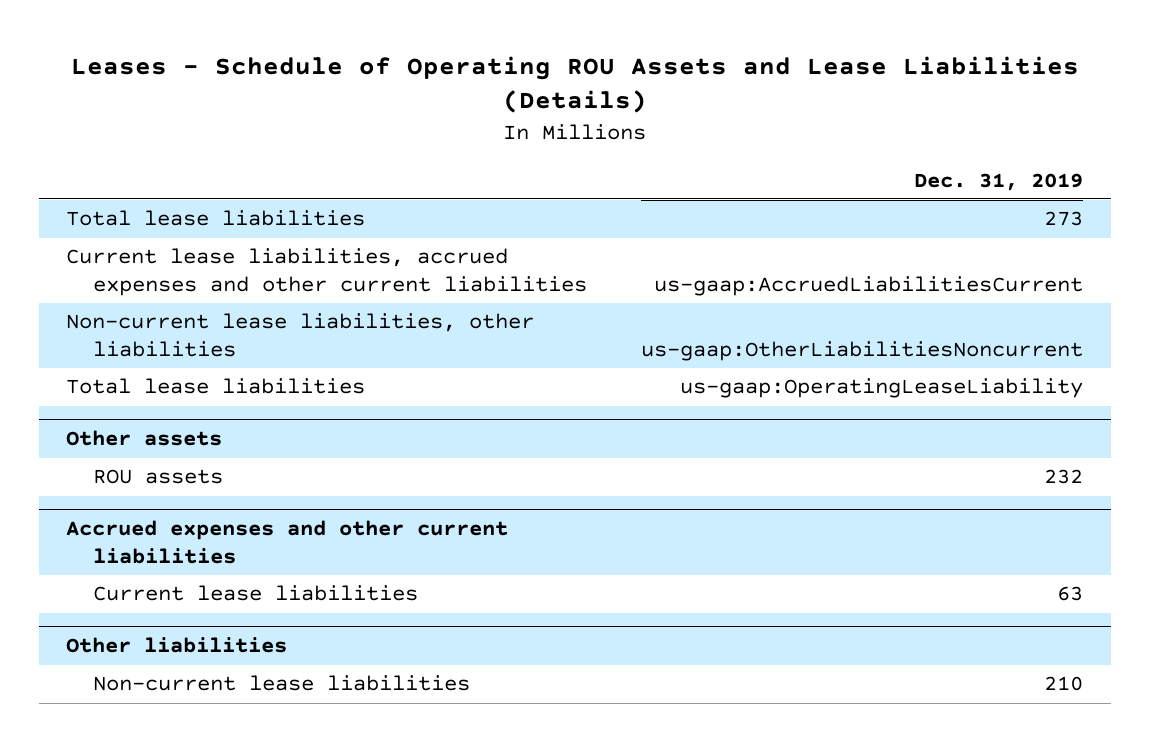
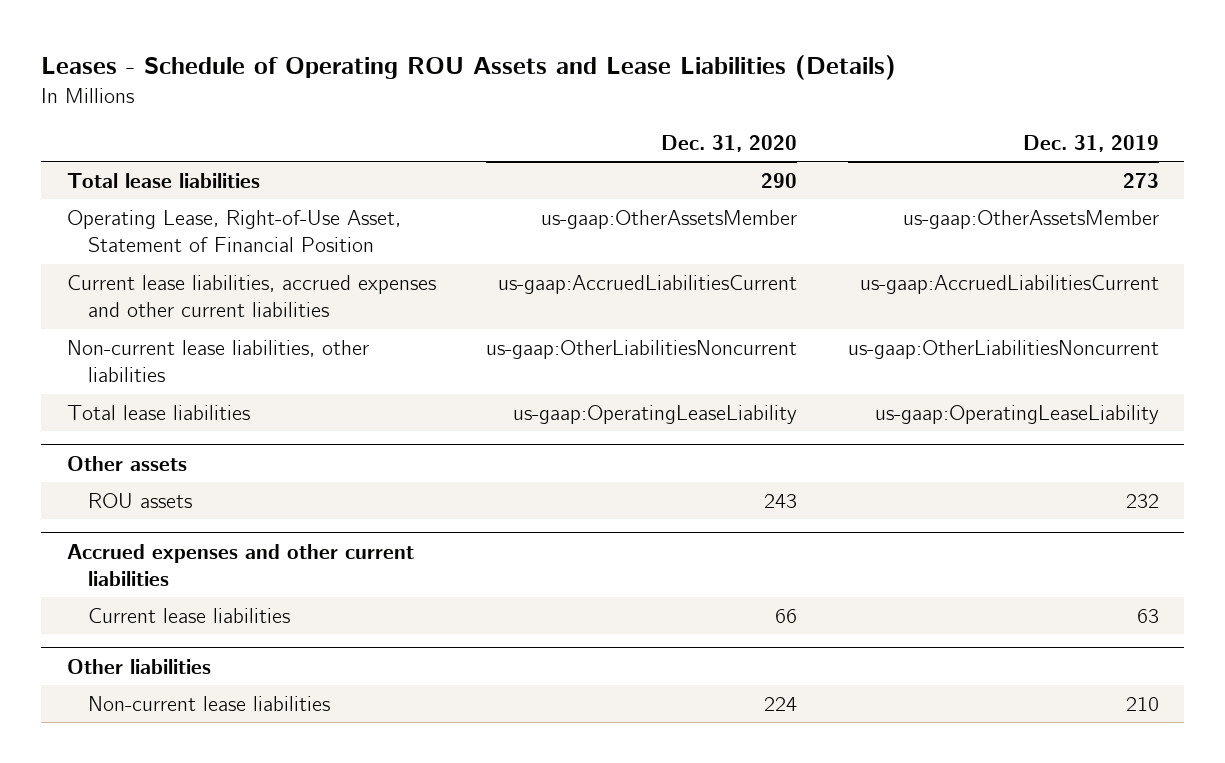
- | Dec. 31, 2019
+ | Dec. 31, 2020 | Dec. 31, 2019
+ Operating Lease, Right-of-Use Asset, Statement of Financial Position | us-gaap:OtherAssetsMember | us-gaap:OtherAssetsMember

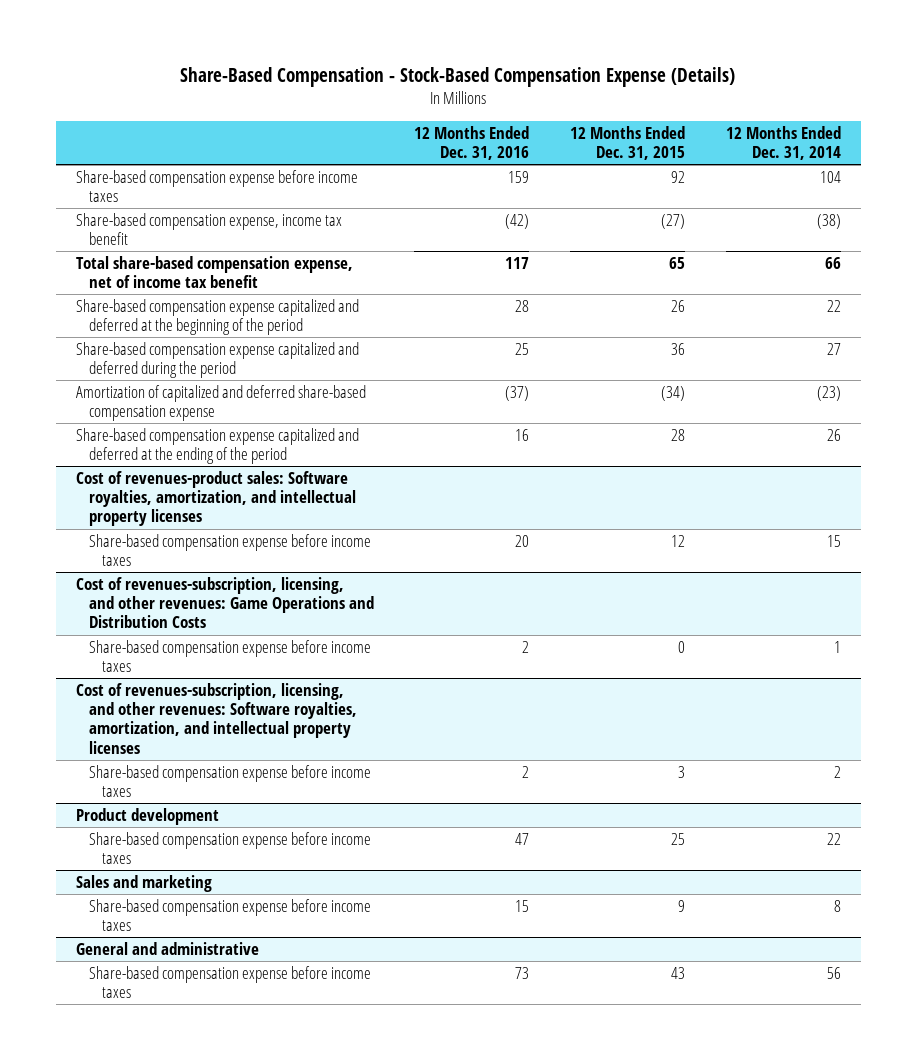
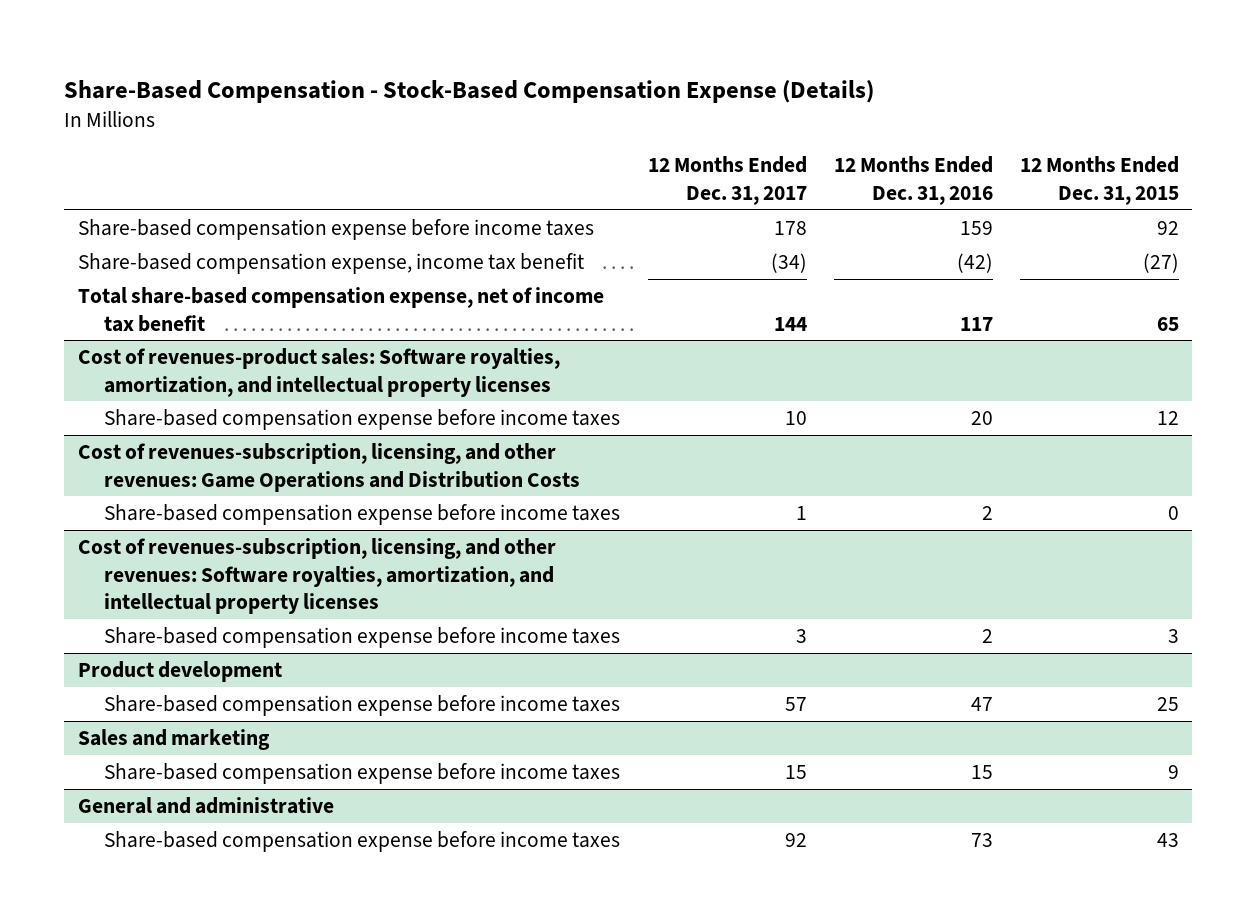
- | 12 Months Ended Dec. 31, 2016 | 12 Months Ended Dec. 31, 2015 | 12 Months Ended Dec. 31, 2014
+ | 12 Months Ended Dec. 31, 2017 | 12 Months Ended Dec. 31, 2016 | 12 Months Ended Dec. 31, 2015
- Share-based compensation expense capitalized and deferred at the beginning of the period | 28 | 26 | 22
- Share-based compensation expense capitalized and deferred during the period | 25 | 36 | 27
- Amortization of capitalized and deferred share-based compensation expense | (37) | (34) | (23)
- Share-based compensation expense capitalized and deferred at the ending of the period | 16 | 28 | 26

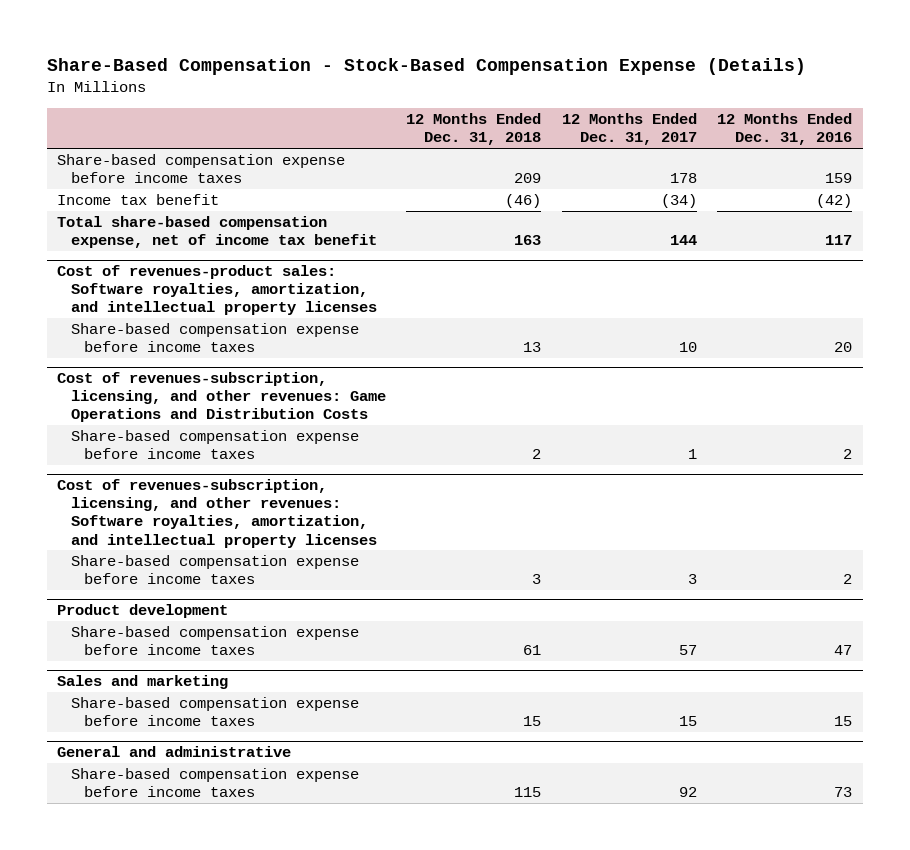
- | 12 Months Ended Dec. 31, 2017 | 12 Months Ended Dec. 31, 2016 | 12 Months Ended Dec. 31, 2015
+ | 12 Months Ended Dec. 31, 2018 | 12 Months Ended Dec. 31, 2017 | 12 Months Ended Dec. 31, 2016
- Share-based compensation expense, income tax benefit | (34) | (42) | (27)
+ Income tax benefit | (46) | (34) | (42)

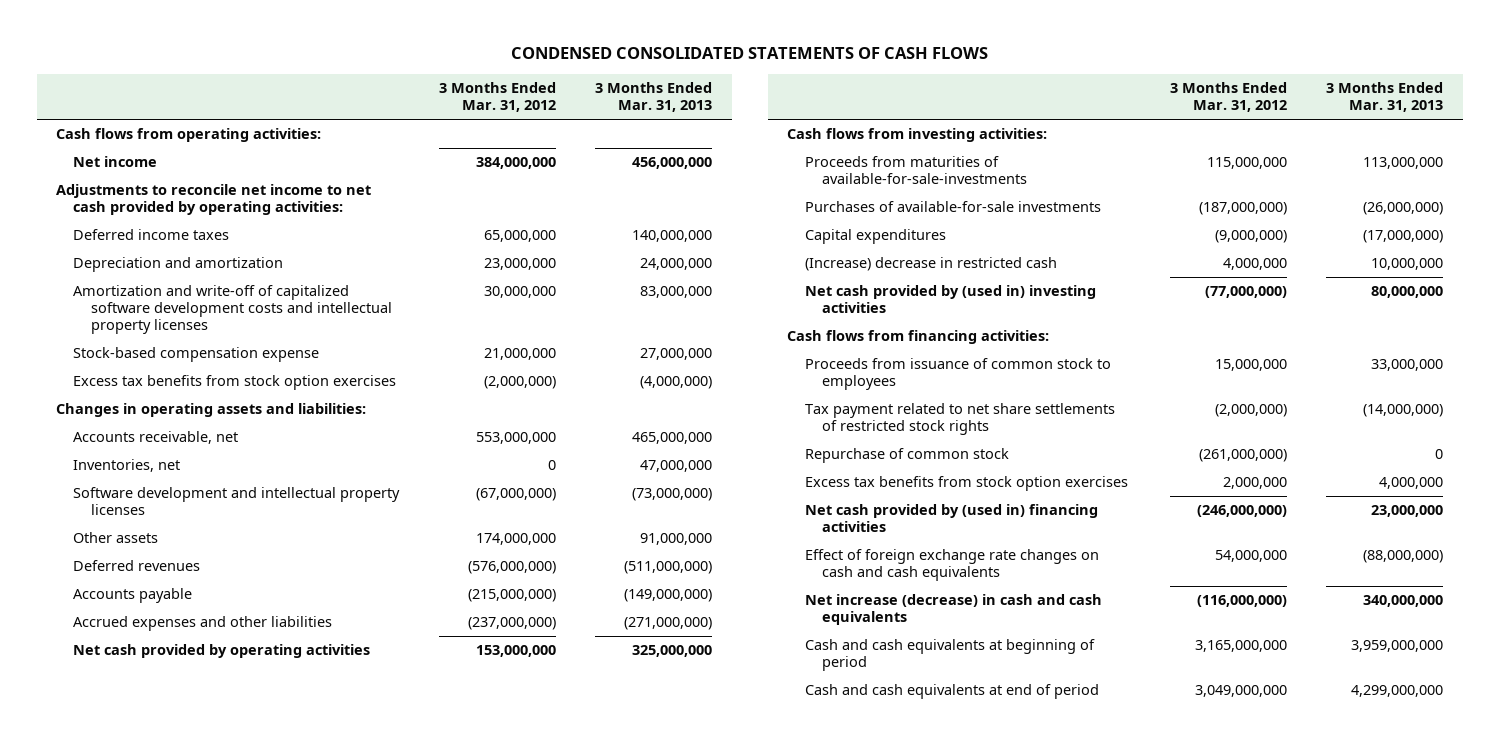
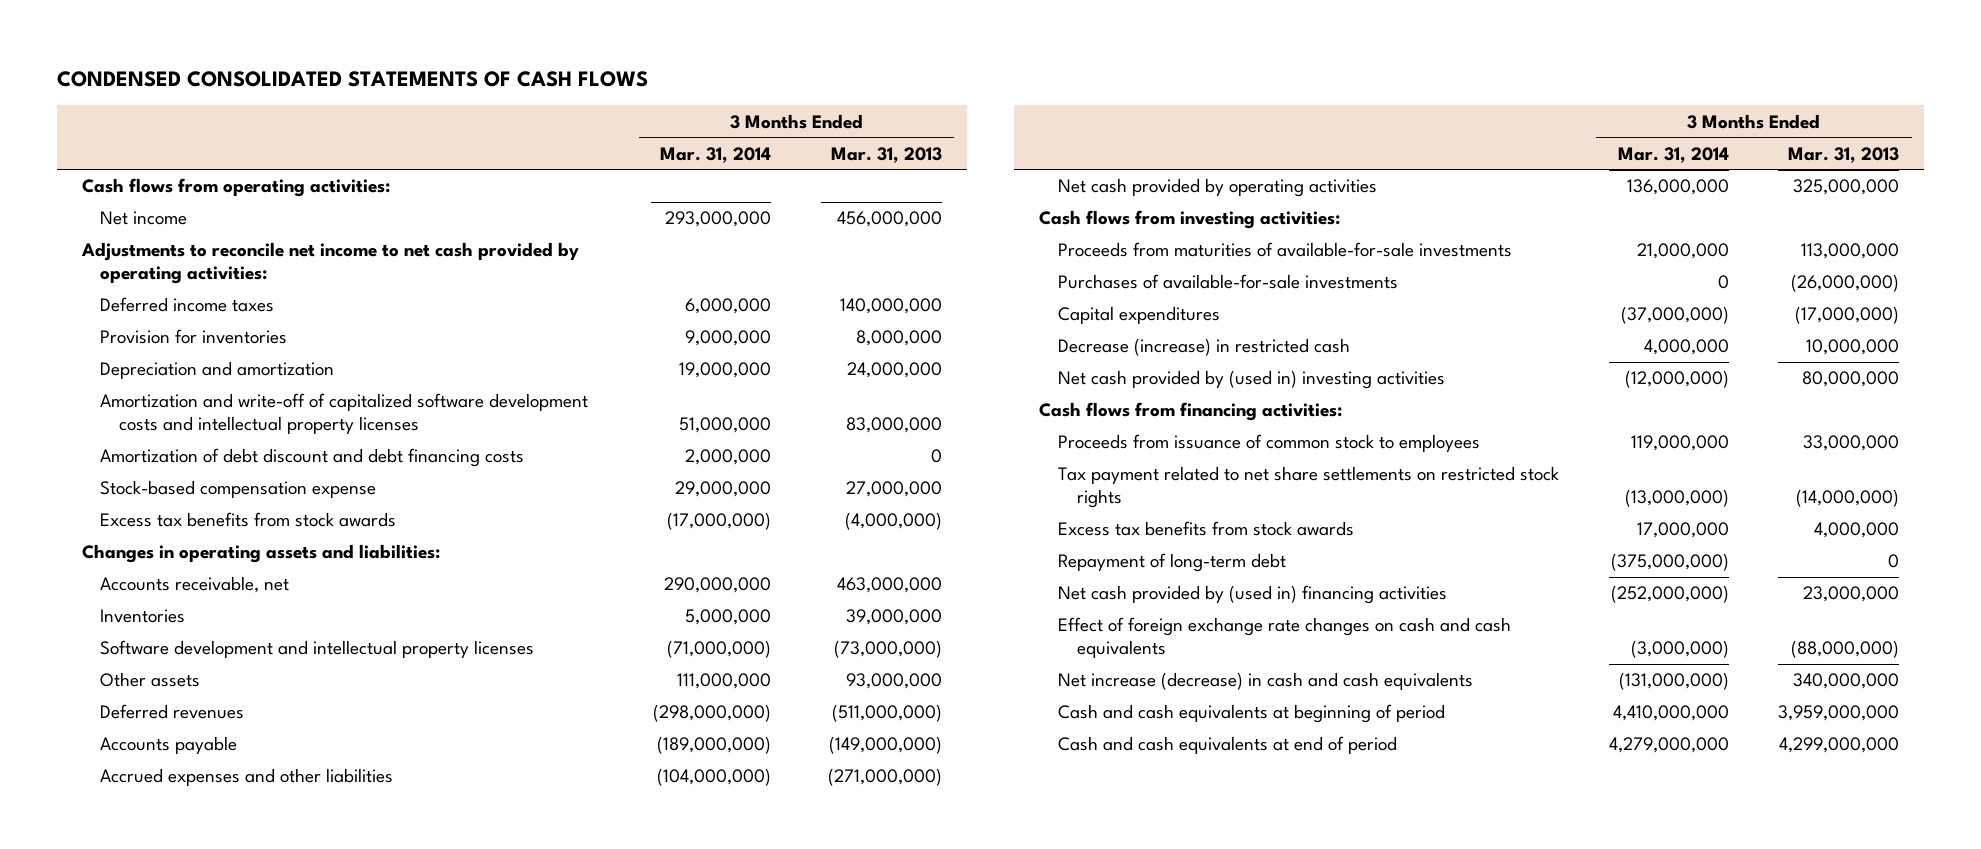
- | 3 Months Ended Mar. 31, 2012 | 3 Months Ended Mar. 31, 2013
+ | 3 Months Ended Mar. 31, 2014 | 3 Months Ended Mar. 31, 2013
+ Provision for inventories | 9,000,000 | 8,000,000
+ Amortization of debt discount and debt financing costs | 2,000,000 | 0
- Excess tax benefits from stock option exercises | (2,000,000) | (4,000,000)
+ Excess tax benefits from stock awards | (17,000,000) | (4,000,000)
- Accounts receivable, net | 553,000,000 | 465,000,000
- Inventories, net | 0 | 47,000,000
+ Accounts receivable, net | 290,000,000 | 463,000,000
+ Inventories | 5,000,000 | 39,000,000
- Other assets | 174,000,000 | 91,000,000
+ Other assets | 111,000,000 | 93,000,000
- Proceeds from maturities of available-for-sale-investments | 115,000,000 | 113,000,000
+ Proceeds from maturities of available-for-sale investments | 21,000,000 | 113,000,000
- (Increase) decrease in restricted cash | 4,000,000 | 10,000,000
+ Decrease (increase) in restricted cash | 4,000,000 | 10,000,000
- Tax payment related to net share settlements of restricted stock rights | (2,000,000) | (14,000,000)
- Repurchase of common stock | (261,000,000) | 0
- Excess tax benefits from stock option exercises | 2,000,000 | 4,000,000
+ Tax payment related to net share settlements on restricted stock rights | (13,000,000) | (14,000,000)
+ Excess tax benefits from stock awards | 17,000,000 | 4,000,000
+ Repayment of long-term debt | (375,000,000) | 0

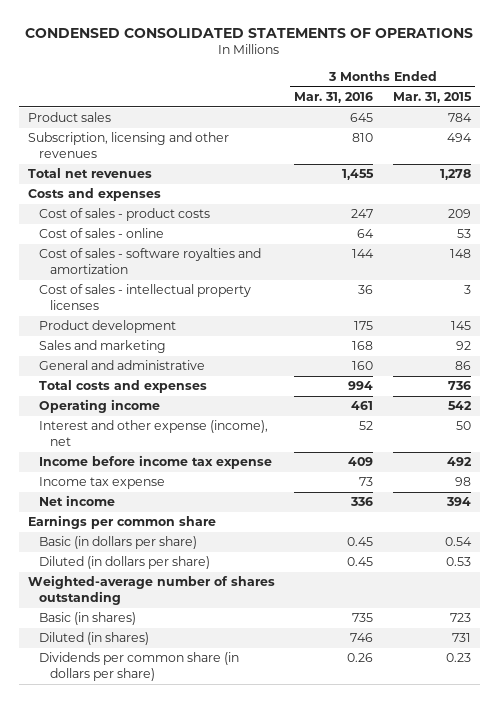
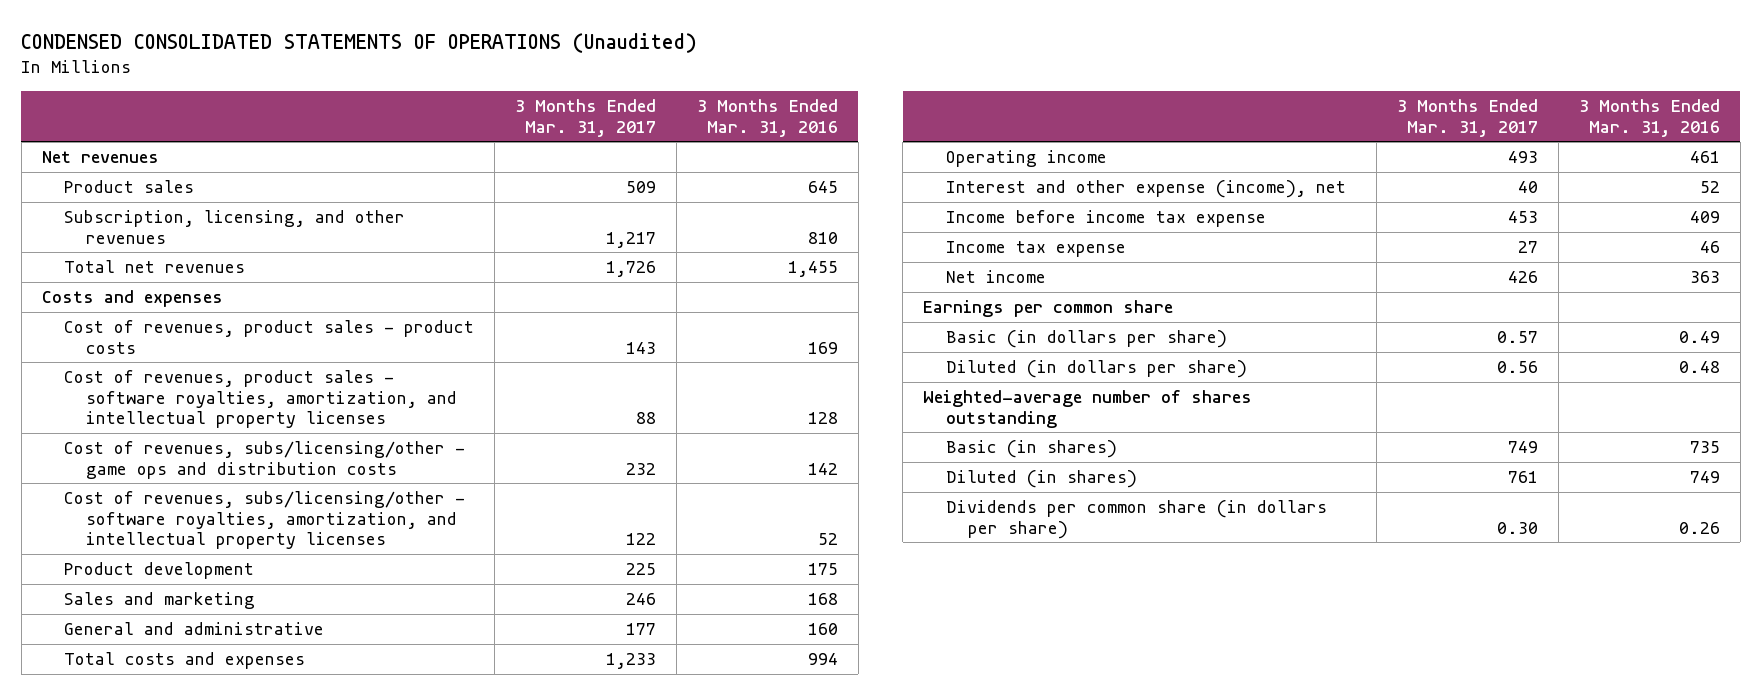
- CONDENSED CONSOLIDATED STATEMENTS OF OPERATIONS
+ CONDENSED CONSOLIDATED STATEMENTS OF OPERATIONS (Unaudited)
- | 3 Months Ended Mar. 31, 2016 | 3 Months Ended Mar. 31, 2015
+ | 3 Months Ended Mar. 31, 2017 | 3 Months Ended Mar. 31, 2016
+ Net revenues
- Subscription, licensing and other revenues | 810 | 494
+ Subscription, licensing, and other revenues | 1,217 | 810
- Cost of sales - product costs | 247 | 209
- Cost of sales - online | 64 | 53
- Cost of sales - software royalties and amortization | 144 | 148
- Cost of sales - intellectual property licenses | 36 | 3
+ Cost of revenues, product sales - product costs | 143 | 169
+ Cost of revenues, product sales - software royalties, amortization, and intellectual property licenses | 88 | 128
+ Cost of revenues, subs/licensing/other - game ops and distribution costs | 232 | 142
+ Cost of revenues, subs/licensing/other - software royalties, amortization, and intellectual property licenses | 122 | 52
- Income tax expense | 73 | 98
- Net income | 336 | 394
+ Income tax expense | 27 | 46
+ Net income | 426 | 363
- Basic (in dollars per share) | 0.45 | 0.54
- Diluted (in dollars per share) | 0.45 | 0.53
+ Basic (in dollars per share) | 0.57 | 0.49
+ Diluted (in dollars per share) | 0.56 | 0.48
- Diluted (in shares) | 746 | 731
+ Diluted (in shares) | 761 | 749

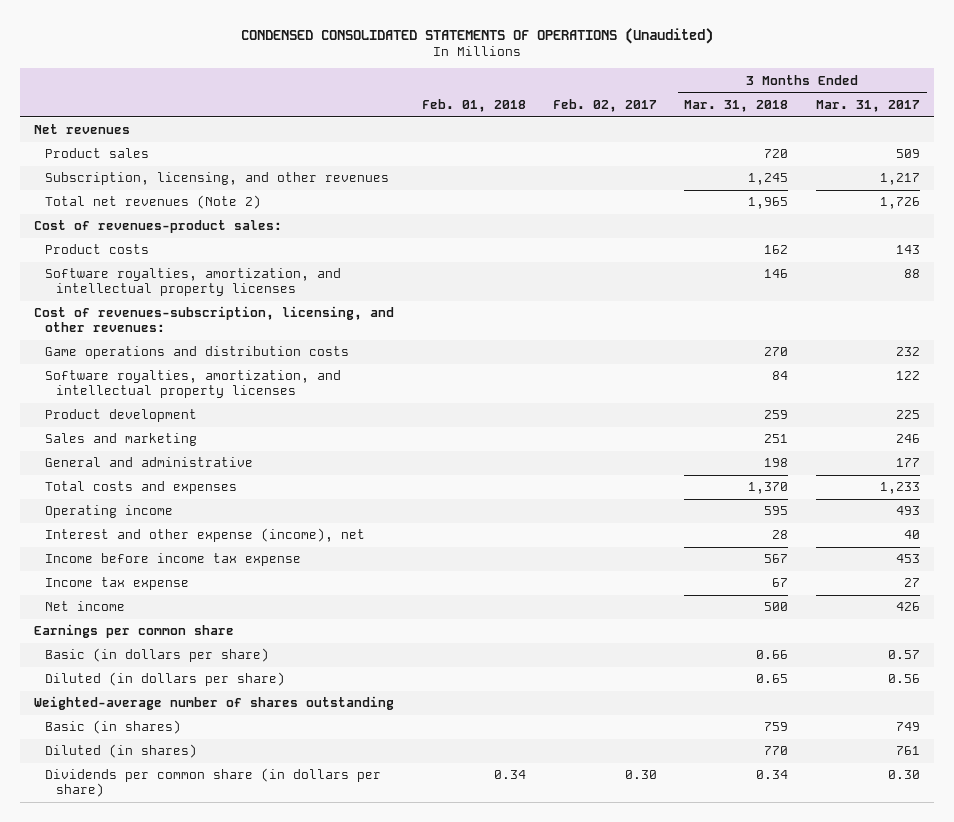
- | 3 Months Ended Mar. 31, 2017 | 3 Months Ended Mar. 31, 2016
+ | Feb. 01, 2018 | Feb. 02, 2017 | 3 Months Ended Mar. 31, 2018 | 3 Months Ended Mar. 31, 2017
- Total net revenues | 1,726 | 1,455
- Costs and expenses
- Cost of revenues, product sales - product costs | 143 | 169
- Cost of revenues, product sales - software royalties, amortization, and intellectual property licenses | 88 | 128
- Cost of revenues, subs/licensing/other - game ops and distribution costs | 232 | 142
- Cost of revenues, subs/licensing/other - software royalties, amortization, and intellectual property licenses | 122 | 52
+ Total net revenues (Note 2) | | | 1,965 | 1,726
+ Cost of revenues-product sales:
+ Product costs | | | 162 | 143
+ Software royalties, amortization, and intellectual property licenses | | | 146 | 88
+ Cost of revenues-subscription, licensing, and other revenues:
+ Game operations and distribution costs | | | 270 | 232
+ Software royalties, amortization, and intellectual property licenses | | | 84 | 122

